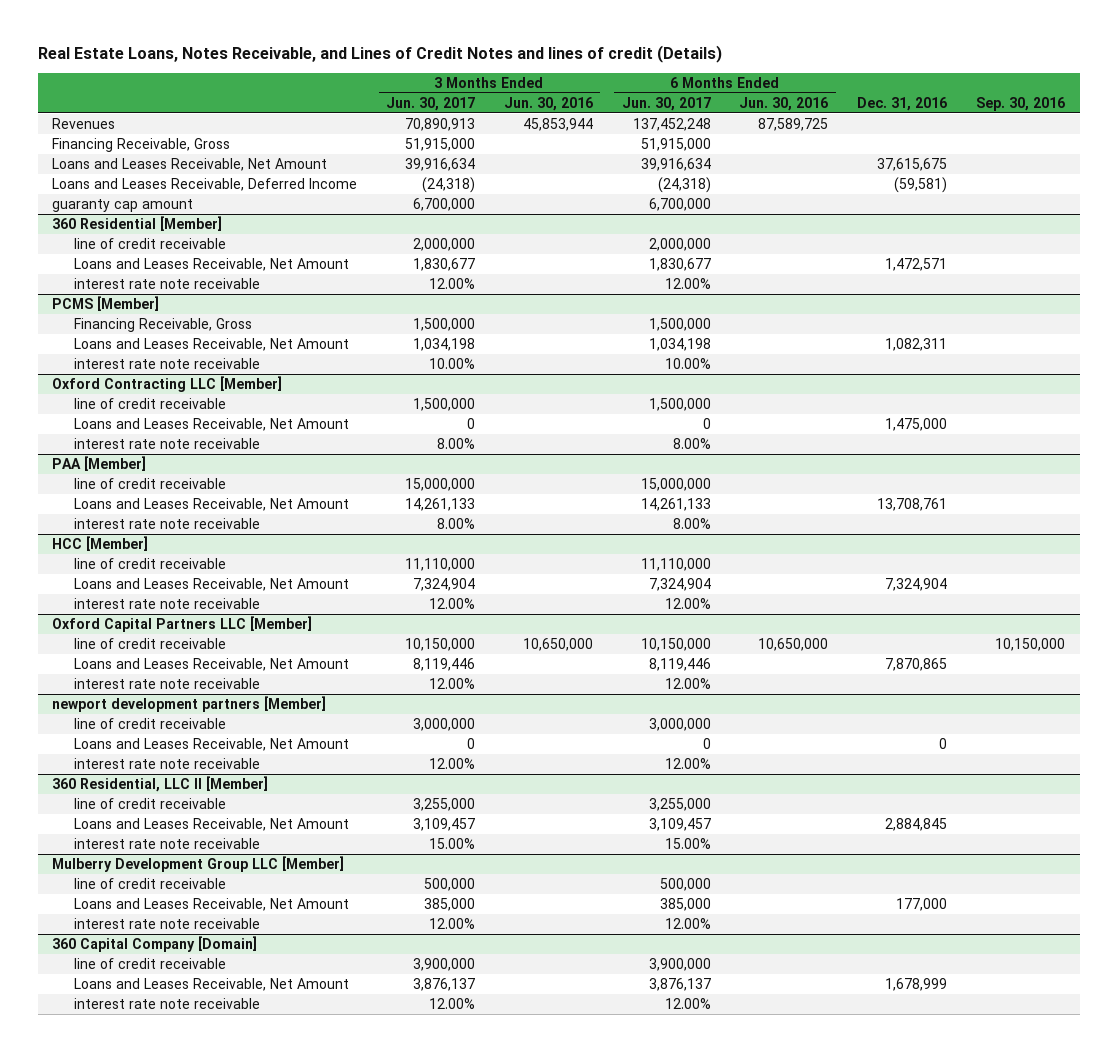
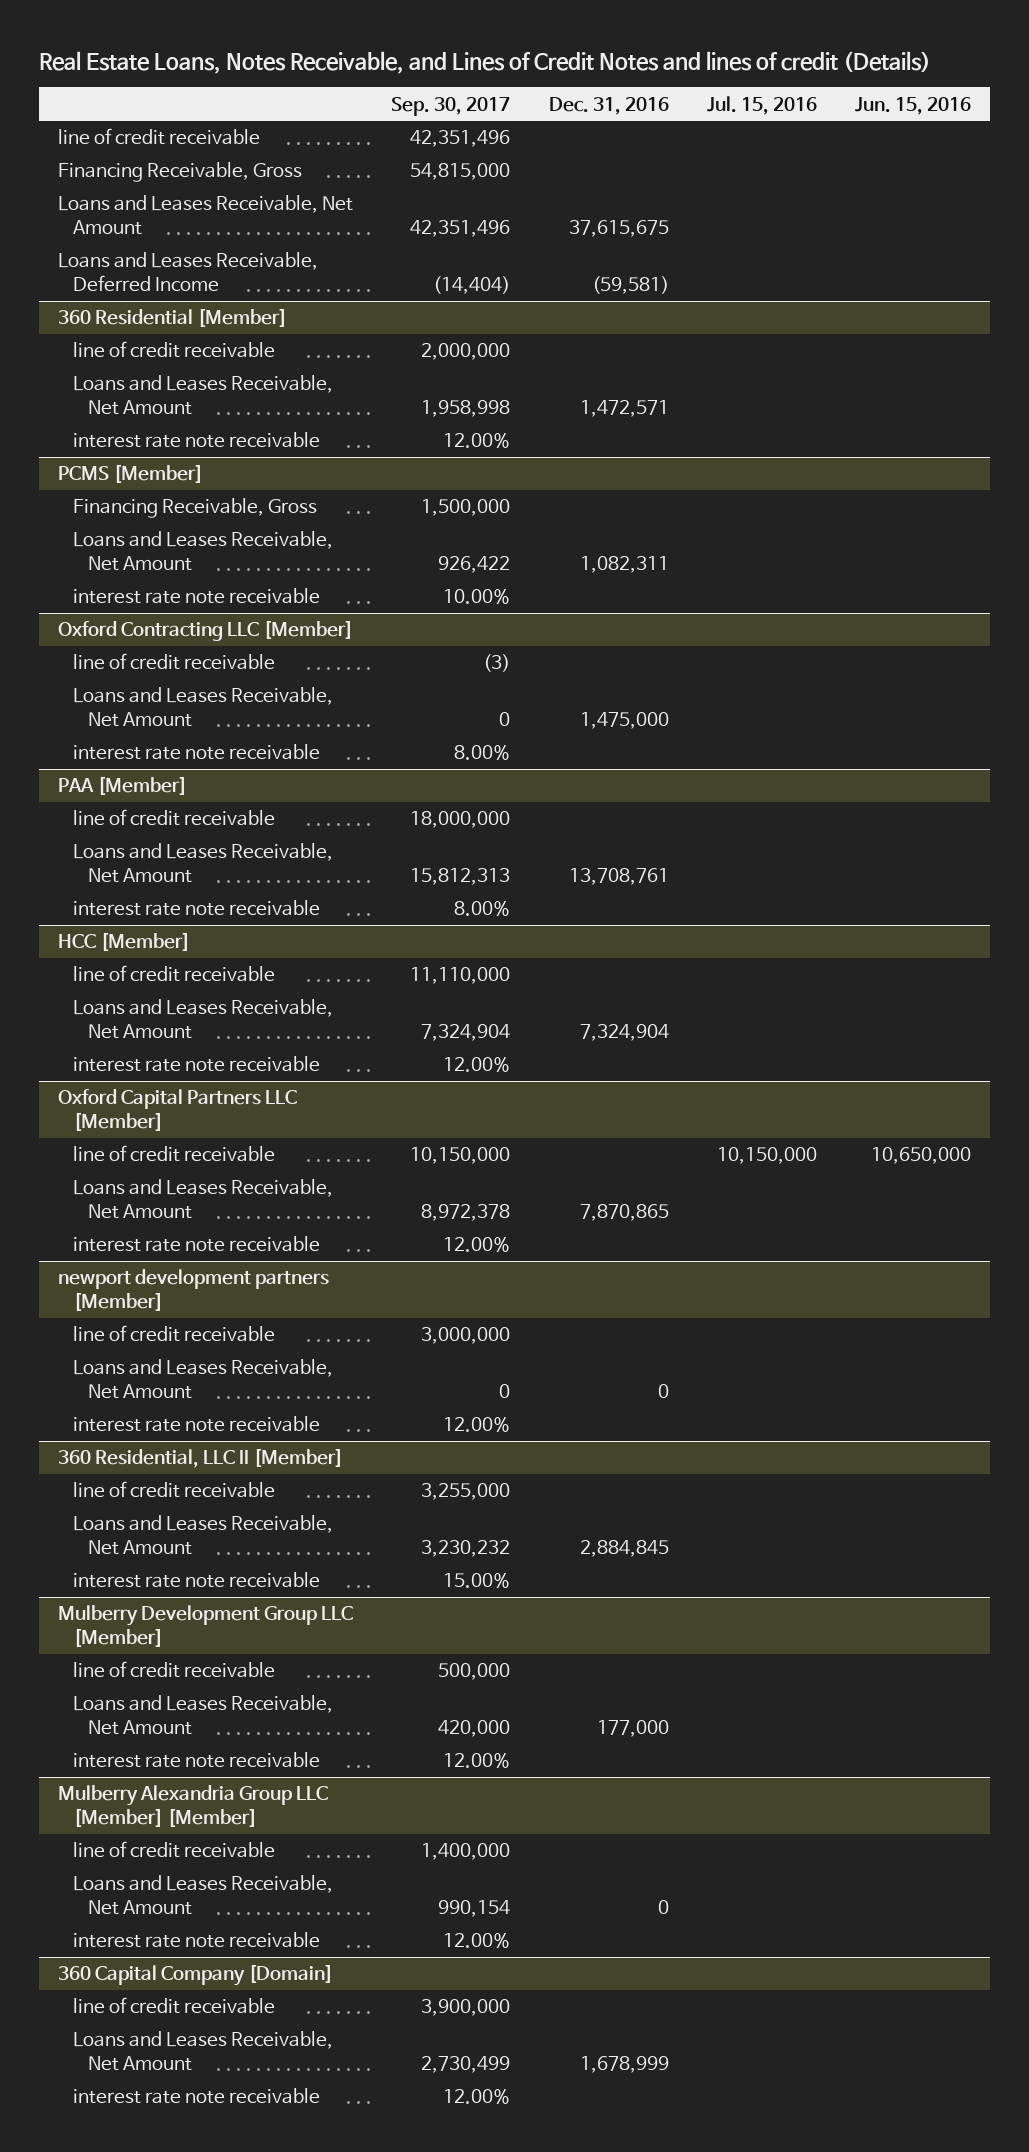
- | 3 Months Ended Jun. 30, 2017 | 3 Months Ended Jun. 30, 2016 | 6 Months Ended Jun. 30, 2017 | 6 Months Ended Jun. 30, 2016 | Dec. 31, 2016 | Sep. 30, 2016
+ | Sep. 30, 2017 | Dec. 31, 2016 | Jul. 15, 2016 | Jun. 15, 2016
- Revenues | 70,890,913 | 45,853,944 | 137,452,248 | 87,589,725 | |
+ line of credit receivable | 42,351,496 | | |
- guaranty cap amount | 6,700,000 | | 6,700,000 | | |
+ Mulberry Alexandria Group LLC [Member] [Member]
+ line of credit receivable | 1,400,000 | | |
+ Loans and Leases Receivable, Net Amount | 990,154 | 0 | |
+ interest rate note receivable | 12.00% | | |

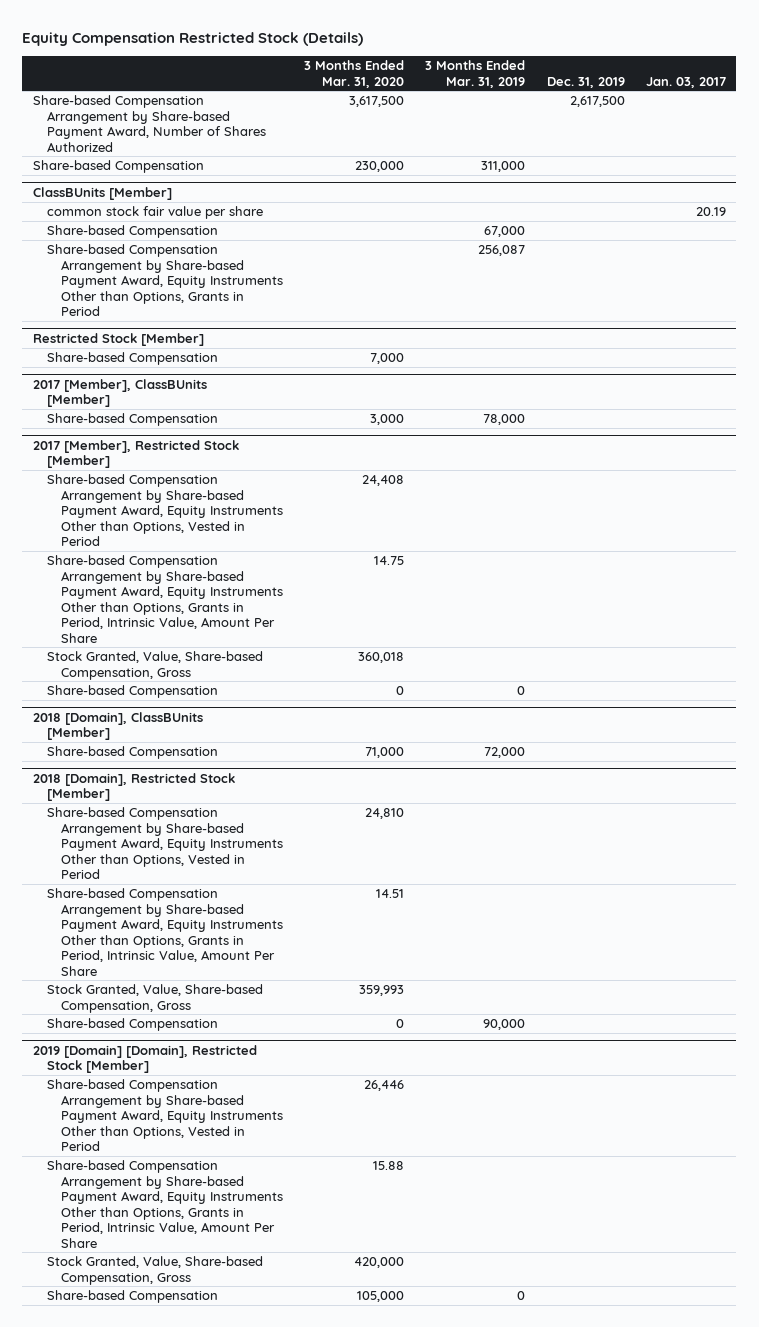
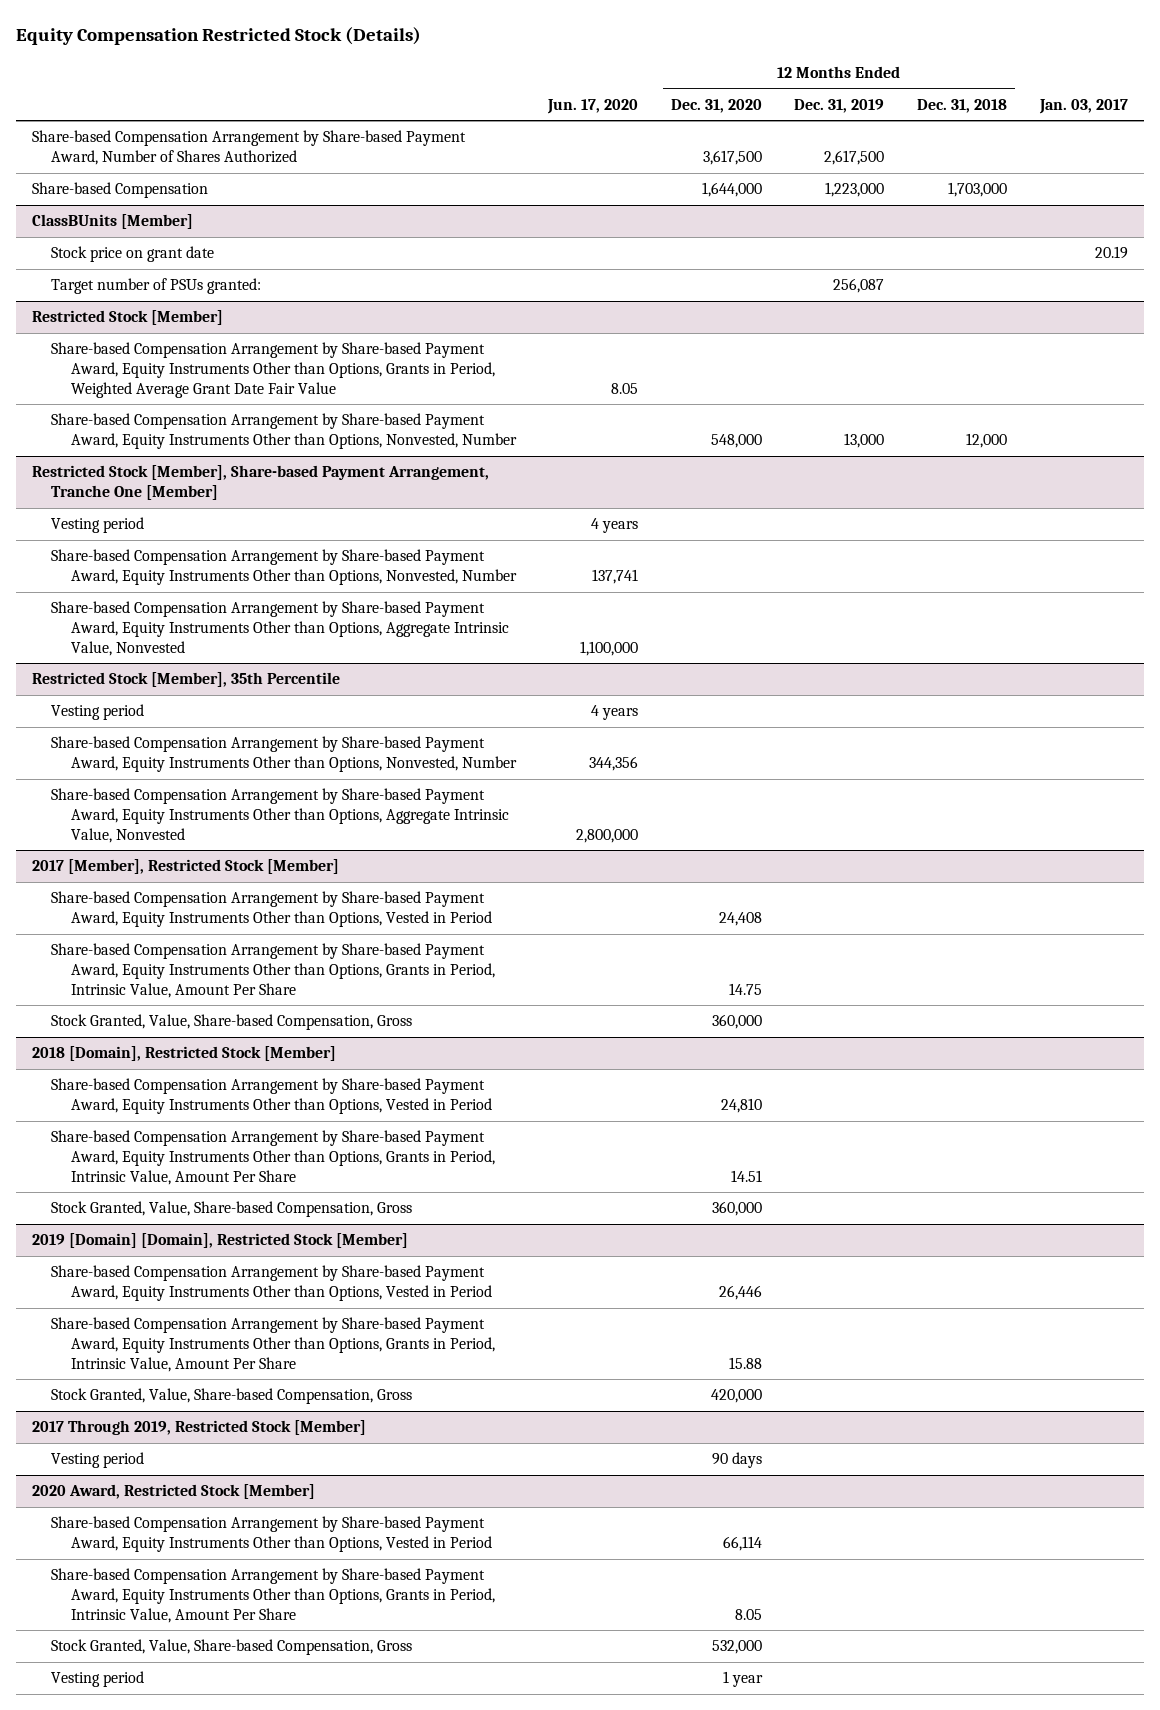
- | 3 Months Ended Mar. 31, 2020 | 3 Months Ended Mar. 31, 2019 | Dec. 31, 2019 | Jan. 03, 2017
+ | Jun. 17, 2020 | 12 Months Ended Dec. 31, 2020 | 12 Months Ended Dec. 31, 2019 | 12 Months Ended Dec. 31, 2018 | Jan. 03, 2017
@ ClassBUnits [Member]
- common stock fair value per share | | | | 20.19
- Share-based Compensation | | 67,000 | |
- Share-based Compensation Arrangement by Share-based Payment Award, Equity Instruments Other than Options, Grants in Period | | 256,087 | |
+ Stock price on grant date | | | | | 20.19
+ Target number of PSUs granted: | | | 256,087 | |
@ Restricted Stock [Member]
- Share-based Compensation | 7,000 | | |
- 2017 [Member], ClassBUnits [Member]
- Share-based Compensation | 3,000 | 78,000 | |
@ Restricted Stock [Member]
+ Share-based Compensation Arrangement by Share-based Payment Award, Equity Instruments Other than Options, Grants in Period, Weighted Average Grant Date Fair Value | 8.05 | | | |
+ Share-based Compensation Arrangement by Share-based Payment Award, Equity Instruments Other than Options, Nonvested, Number | | 548,000 | 13,000 | 12,000 |
+ Restricted Stock [Member], Share-based Payment Arrangement, Tranche One [Member]
+ Vesting period | 4 years | | | |
+ Share-based Compensation Arrangement by Share-based Payment Award, Equity Instruments Other than Options, Nonvested, Number | 137,741 | | | |
+ Share-based Compensation Arrangement by Share-based Payment Award, Equity Instruments Other than Options, Aggregate Intrinsic Value, Nonvested | 1,100,000 | | | |
+ Restricted Stock [Member], 35th Percentile
+ Vesting period | 4 years | | | |
+ Share-based Compensation Arrangement by Share-based Payment Award, Equity Instruments Other than Options, Nonvested, Number | 344,356 | | | |
+ Share-based Compensation Arrangement by Share-based Payment Award, Equity Instruments Other than Options, Aggregate Intrinsic Value, Nonvested | 2,800,000 | | | |
@ 2017 [Member], Restricted Stock [Member]
- Share-based Compensation | 0 | 0 | |
- 2018 [Domain], ClassBUnits [Member]
- Share-based Compensation | 71,000 | 72,000 | |
@ 2018 [Domain], Restricted Stock [Member]
- Share-based Compensation | 0 | 90,000 | |
@ 2019 [Domain] [Domain], Restricted Stock [Member]
- Share-based Compensation | 105,000 | 0 | |
+ 2017 Through 2019, Restricted Stock [Member]
+ Vesting period | | 90 days | | |
+ 2020 Award, Restricted Stock [Member]
+ Share-based Compensation Arrangement by Share-based Payment Award, Equity Instruments Other than Options, Vested in Period | | 66,114 | | |
+ Share-based Compensation Arrangement by Share-based Payment Award, Equity Instruments Other than Options, Grants in Period, Intrinsic Value, Amount Per Share | | 8.05 | | |
+ Stock Granted, Value, Share-based Compensation, Gross | | 532,000 | | |
+ Vesting period | | 1 year | | |

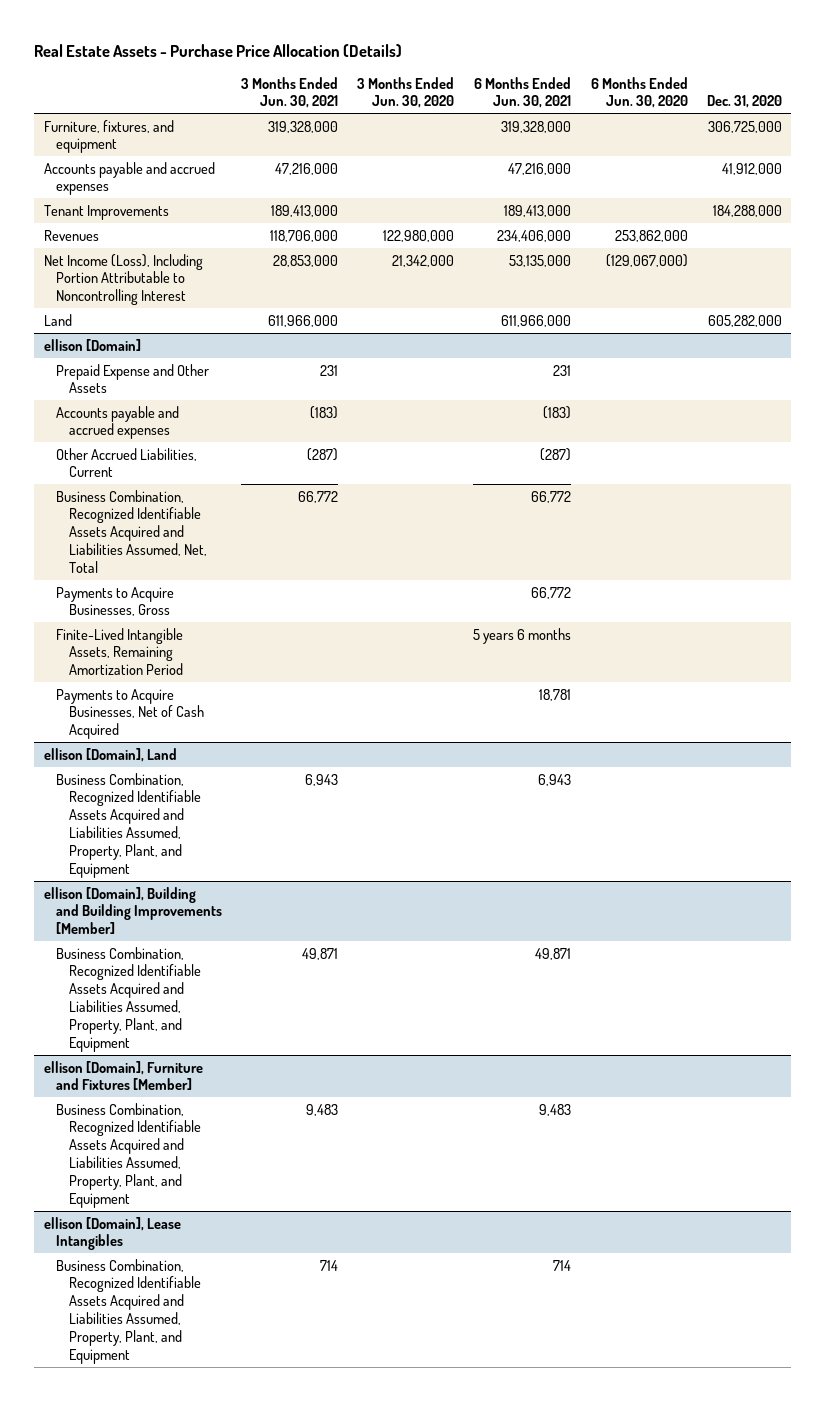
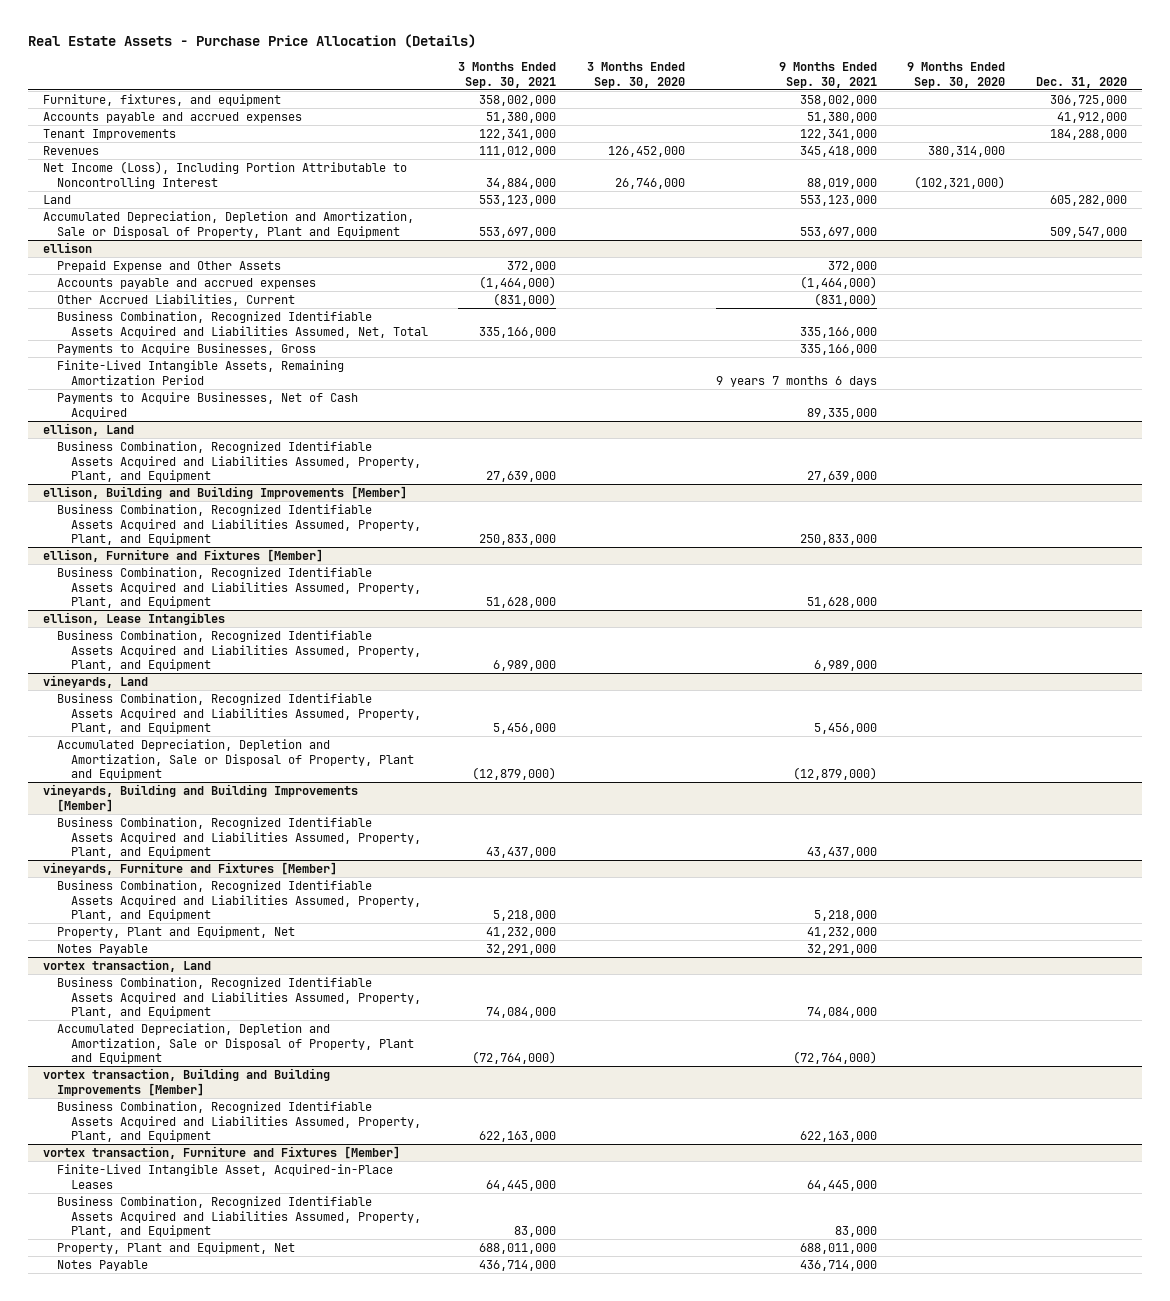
- | 3 Months Ended Jun. 30, 2021 | 3 Months Ended Jun. 30, 2020 | 6 Months Ended Jun. 30, 2021 | 6 Months Ended Jun. 30, 2020 | Dec. 31, 2020
+ | 3 Months Ended Sep. 30, 2021 | 3 Months Ended Sep. 30, 2020 | 9 Months Ended Sep. 30, 2021 | 9 Months Ended Sep. 30, 2020 | Dec. 31, 2020
- ellison [Domain]
- Prepaid Expense and Other Assets | 231 | | 231 | |
- Accounts payable and accrued expenses | (183) | | (183) | |
- Other Accrued Liabilities, Current | (287) | | (287) | |
- Business Combination, Recognized Identifiable Assets Acquired and Liabilities Assumed, Net, Total | 66,772 | | 66,772 | |
- Payments to Acquire Businesses, Gross | | | 66,772 | |
- Finite-Lived Intangible Assets, Remaining Amortization Period | | | 5 years 6 months | |
- Payments to Acquire Businesses, Net of Cash Acquired | | | 18,781 | |
- ellison [Domain], Land
+ Accumulated Depreciation, Depletion and Amortization, Sale or Disposal of Property, Plant and Equipment | 553,697,000 | | 553,697,000 | | 509,547,000
+ ellison
+ Prepaid Expense and Other Assets | 372,000 | | 372,000 | |
+ Accounts payable and accrued expenses | (1,464,000) | | (1,464,000) | |
+ Other Accrued Liabilities, Current | (831,000) | | (831,000) | |
+ Business Combination, Recognized Identifiable Assets Acquired and Liabilities Assumed, Net, Total | 335,166,000 | | 335,166,000 | |
+ Payments to Acquire Businesses, Gross | | | 335,166,000 | |
+ Finite-Lived Intangible Assets, Remaining Amortization Period | | | 9 years 7 months 6 days | |
+ Payments to Acquire Businesses, Net of Cash Acquired | | | 89,335,000 | |
+ ellison, Land
- ellison [Domain], Building and Building Improvements [Member]
+ ellison, Building and Building Improvements [Member]
- ellison [Domain], Furniture and Fixtures [Member]
+ ellison, Furniture and Fixtures [Member]
- ellison [Domain], Lease Intangibles
+ ellison, Lease Intangibles
+ vineyards, Land
+ Business Combination, Recognized Identifiable Assets Acquired and Liabilities Assumed, Property, Plant, and Equipment | 5,456,000 | | 5,456,000 | |
+ Accumulated Depreciation, Depletion and Amortization, Sale or Disposal of Property, Plant and Equipment | (12,879,000) | | (12,879,000) | |
+ vineyards, Building and Building Improvements [Member]
+ Business Combination, Recognized Identifiable Assets Acquired and Liabilities Assumed, Property, Plant, and Equipment | 43,437,000 | | 43,437,000 | |
+ vineyards, Furniture and Fixtures [Member]
+ Business Combination, Recognized Identifiable Assets Acquired and Liabilities Assumed, Property, Plant, and Equipment | 5,218,000 | | 5,218,000 | |
+ Property, Plant and Equipment, Net | 41,232,000 | | 41,232,000 | |
+ Notes Payable | 32,291,000 | | 32,291,000 | |
+ vortex transaction, Land
+ Business Combination, Recognized Identifiable Assets Acquired and Liabilities Assumed, Property, Plant, and Equipment | 74,084,000 | | 74,084,000 | |
+ Accumulated Depreciation, Depletion and Amortization, Sale or Disposal of Property, Plant and Equipment | (72,764,000) | | (72,764,000) | |
+ vortex transaction, Building and Building Improvements [Member]
+ Business Combination, Recognized Identifiable Assets Acquired and Liabilities Assumed, Property, Plant, and Equipment | 622,163,000 | | 622,163,000 | |
+ vortex transaction, Furniture and Fixtures [Member]
+ Finite-Lived Intangible Asset, Acquired-in-Place Leases | 64,445,000 | | 64,445,000 | |
+ Business Combination, Recognized Identifiable Assets Acquired and Liabilities Assumed, Property, Plant, and Equipment | 83,000 | | 83,000 | |
+ Property, Plant and Equipment, Net | 688,011,000 | | 688,011,000 | |
+ Notes Payable | 436,714,000 | | 436,714,000 | |

